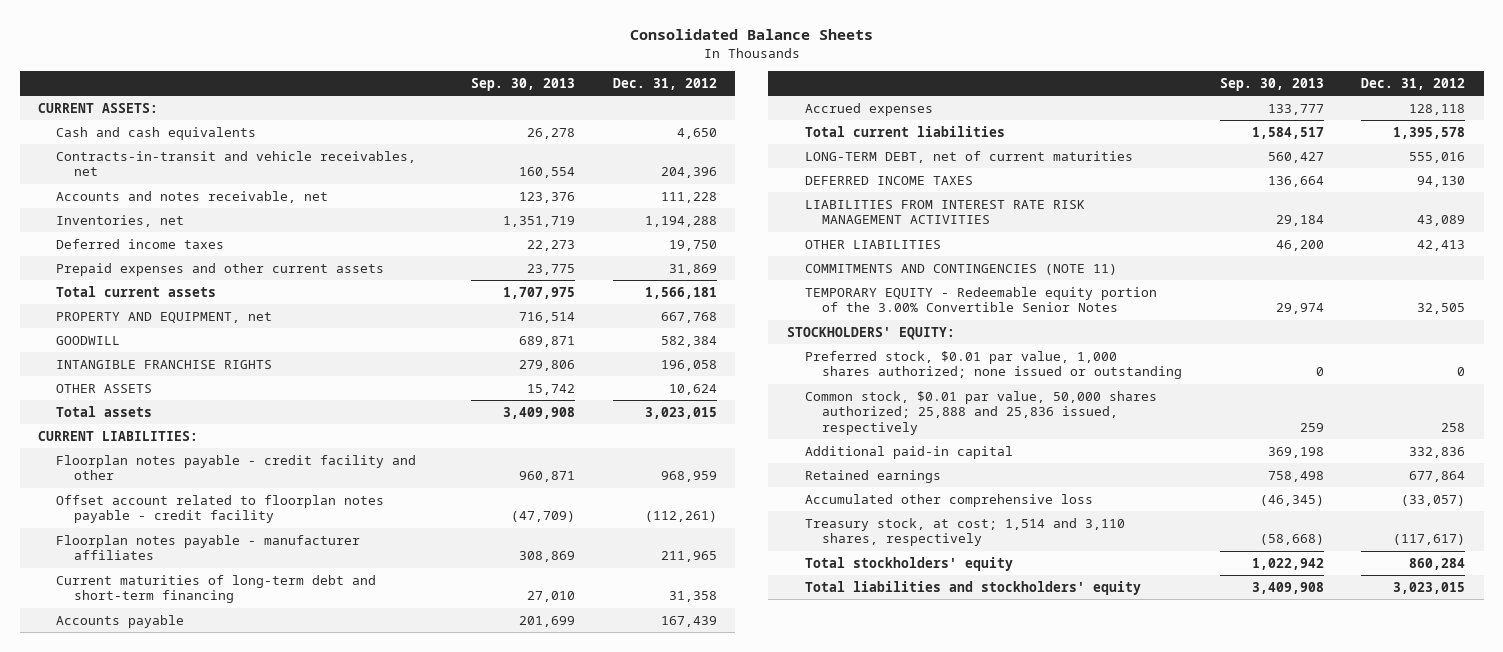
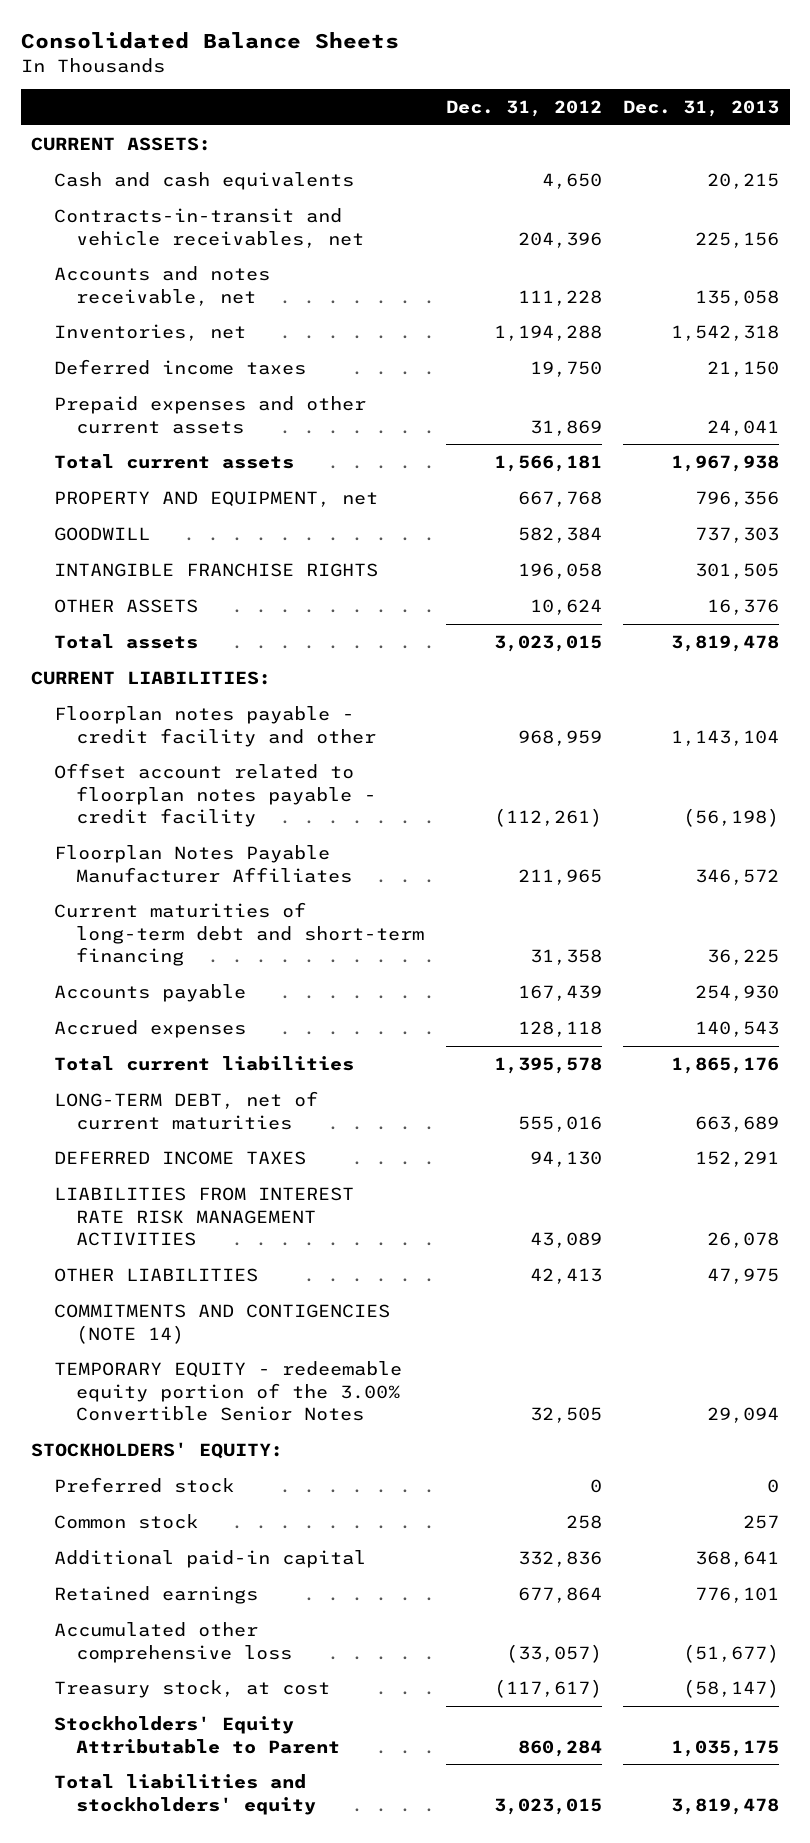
- | Sep. 30, 2013 | Dec. 31, 2012
+ | Dec. 31, 2012 | Dec. 31, 2013
- Floorplan notes payable - manufacturer affiliates | 308,869 | 211,965
+ Floorplan Notes Payable Manufacturer Affiliates | 211,965 | 346,572
- COMMITMENTS AND CONTINGENCIES (NOTE 11)
- TEMPORARY EQUITY - Redeemable equity portion of the 3.00% Convertible Senior Notes | 29,974 | 32,505
+ COMMITMENTS AND CONTIGENCIES (NOTE 14)
+ TEMPORARY EQUITY - redeemable equity portion of the 3.00% Convertible Senior Notes | 32,505 | 29,094
- Preferred stock, $0.01 par value, 1,000 shares authorized; none issued or outstanding | 0 | 0
- Common stock, $0.01 par value, 50,000 shares authorized; 25,888 and 25,836 issued, respectively | 259 | 258
+ Preferred stock | 0 | 0
+ Common stock | 258 | 257
- Treasury stock, at cost; 1,514 and 3,110 shares, respectively | (58,668) | (117,617)
- Total stockholders' equity | 1,022,942 | 860,284
+ Treasury stock, at cost | (117,617) | (58,147)
+ Stockholders' Equity Attributable to Parent | 860,284 | 1,035,175

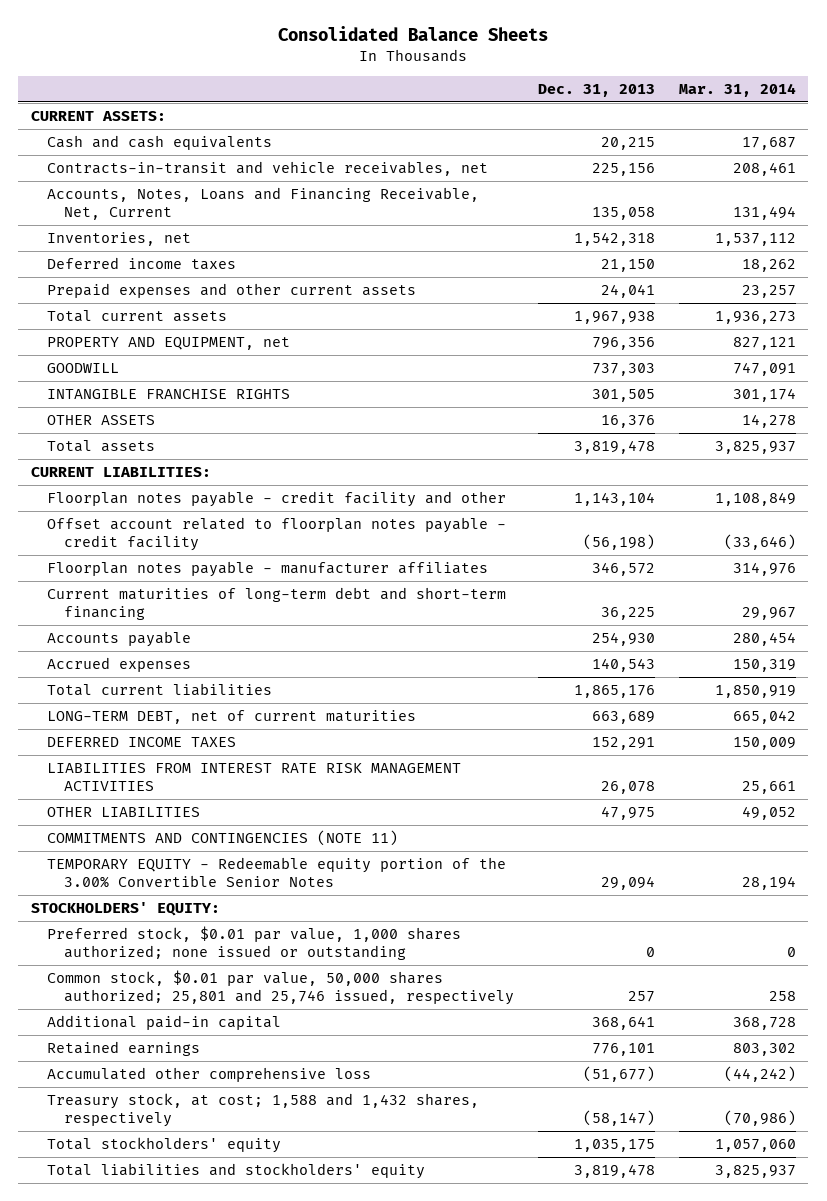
- | Dec. 31, 2012 | Dec. 31, 2013
+ | Dec. 31, 2013 | Mar. 31, 2014
- Accounts and notes receivable, net | 111,228 | 135,058
+ Accounts, Notes, Loans and Financing Receivable, Net, Current | 135,058 | 131,494
- Floorplan Notes Payable Manufacturer Affiliates | 211,965 | 346,572
+ Floorplan notes payable - manufacturer affiliates | 346,572 | 314,976
- COMMITMENTS AND CONTIGENCIES (NOTE 14)
- TEMPORARY EQUITY - redeemable equity portion of the 3.00% Convertible Senior Notes | 32,505 | 29,094
+ COMMITMENTS AND CONTINGENCIES (NOTE 11)
+ TEMPORARY EQUITY - Redeemable equity portion of the 3.00% Convertible Senior Notes | 29,094 | 28,194
- Preferred stock | 0 | 0
- Common stock | 258 | 257
+ Preferred stock, $0.01 par value, 1,000 shares authorized; none issued or outstanding | 0 | 0
+ Common stock, $0.01 par value, 50,000 shares authorized; 25,801 and 25,746 issued, respectively | 257 | 258
- Treasury stock, at cost | (117,617) | (58,147)
- Stockholders' Equity Attributable to Parent | 860,284 | 1,035,175
+ Treasury stock, at cost; 1,588 and 1,432 shares, respectively | (58,147) | (70,986)
+ Total stockholders' equity | 1,035,175 | 1,057,060

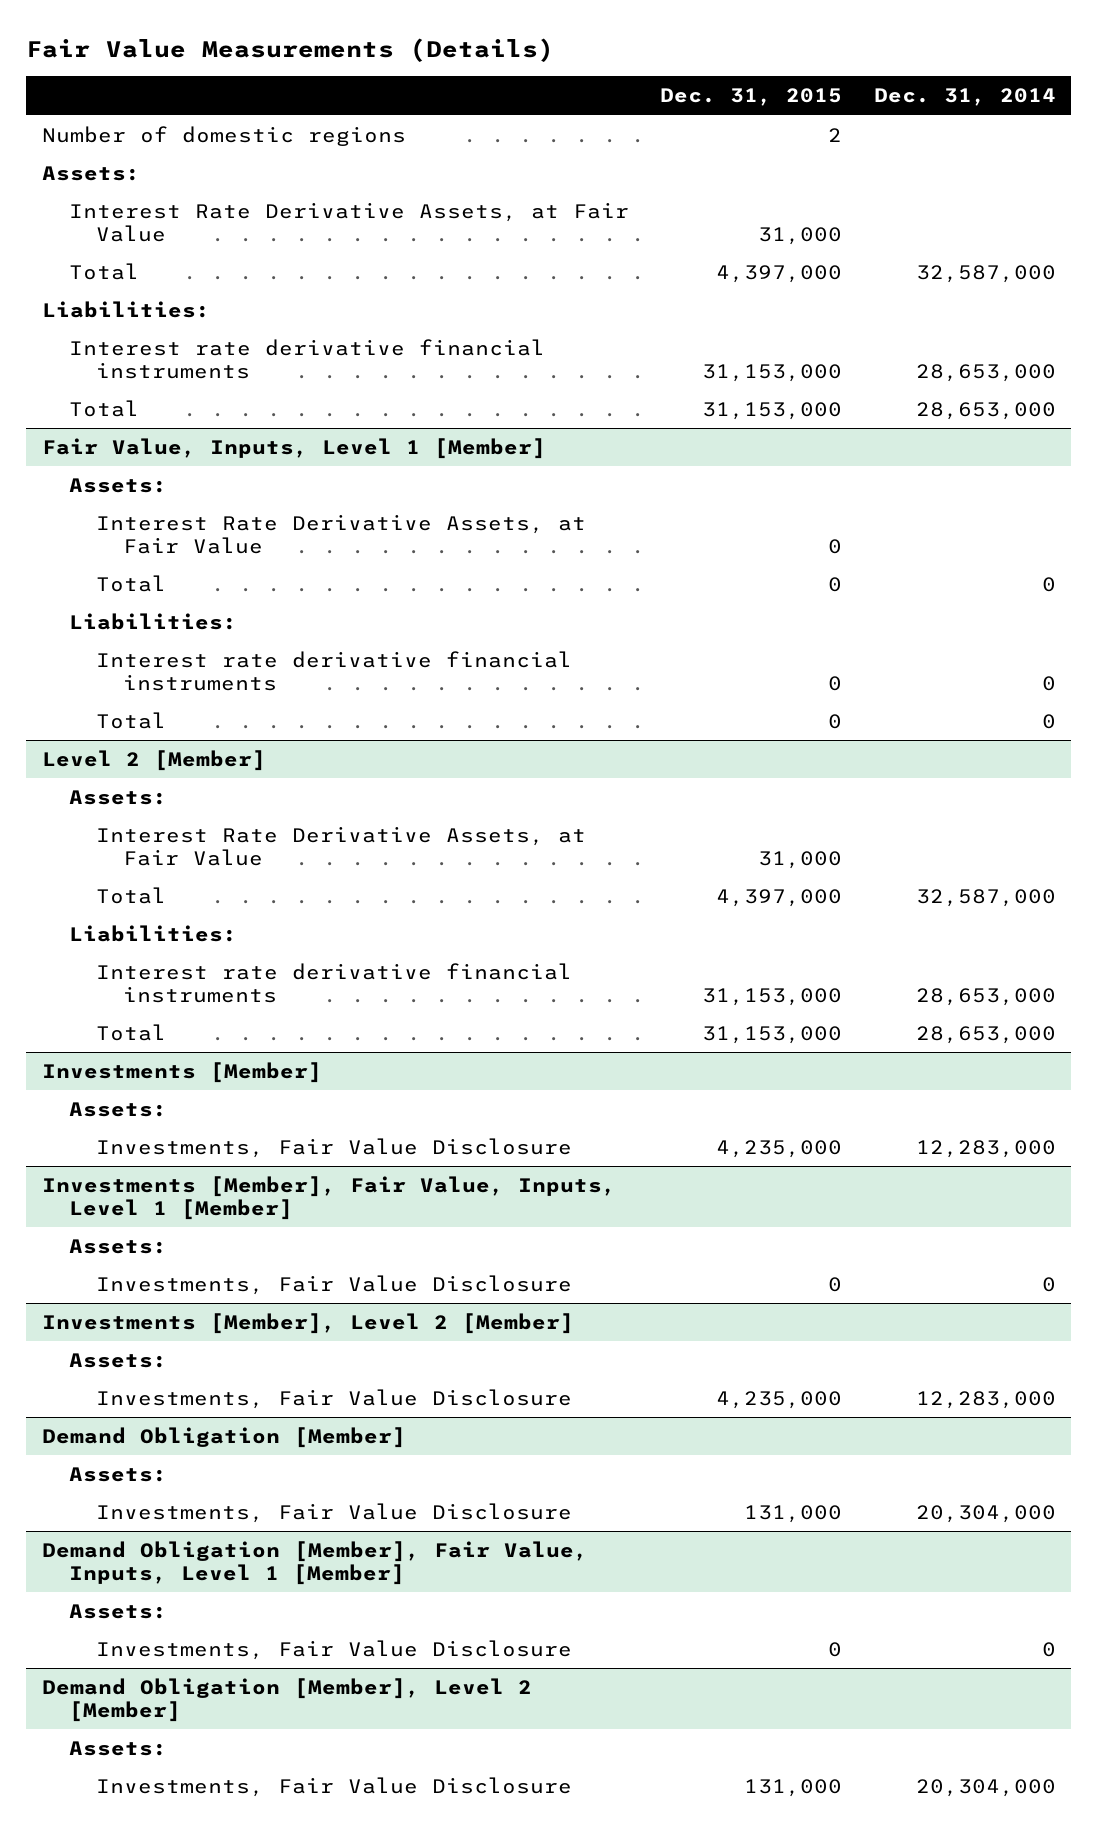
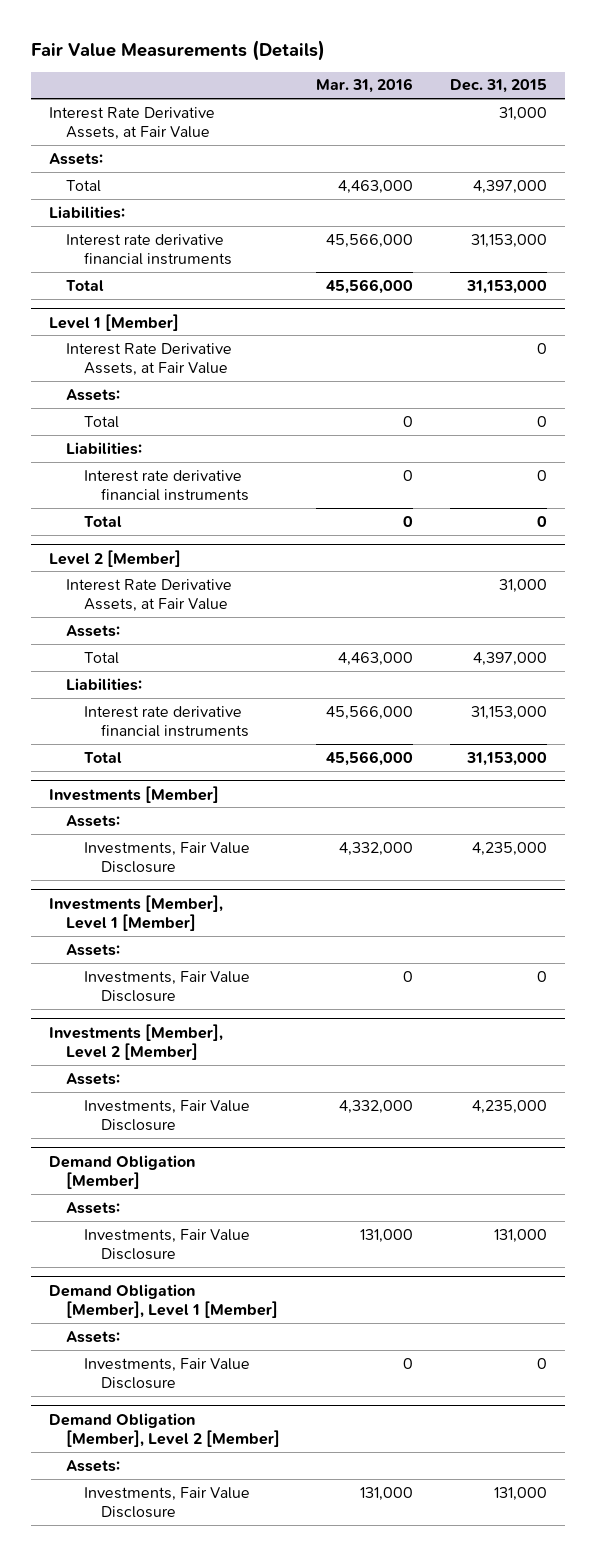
- | Dec. 31, 2015 | Dec. 31, 2014
+ | Mar. 31, 2016 | Dec. 31, 2015
- Number of domestic regions | 2 |
moved down: Assets:
- Fair Value, Inputs, Level 1 [Member]
- Assets:
+ Level 1 [Member]
+ Assets:
@ Level 2 [Member]
moved down: Assets:
- Investments [Member], Fair Value, Inputs, Level 1 [Member]
+ Investments [Member], Level 1 [Member]
- Demand Obligation [Member], Fair Value, Inputs, Level 1 [Member]
+ Demand Obligation [Member], Level 1 [Member]

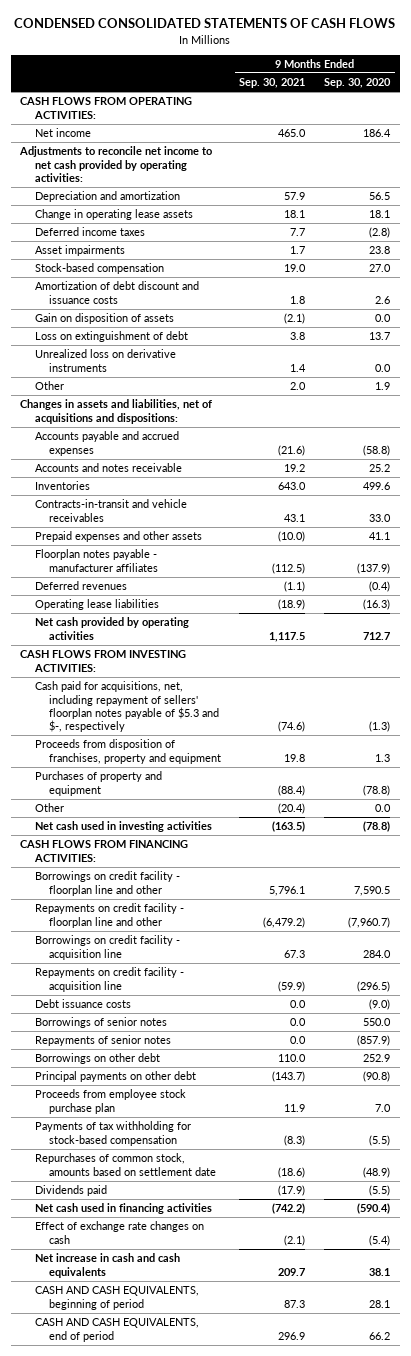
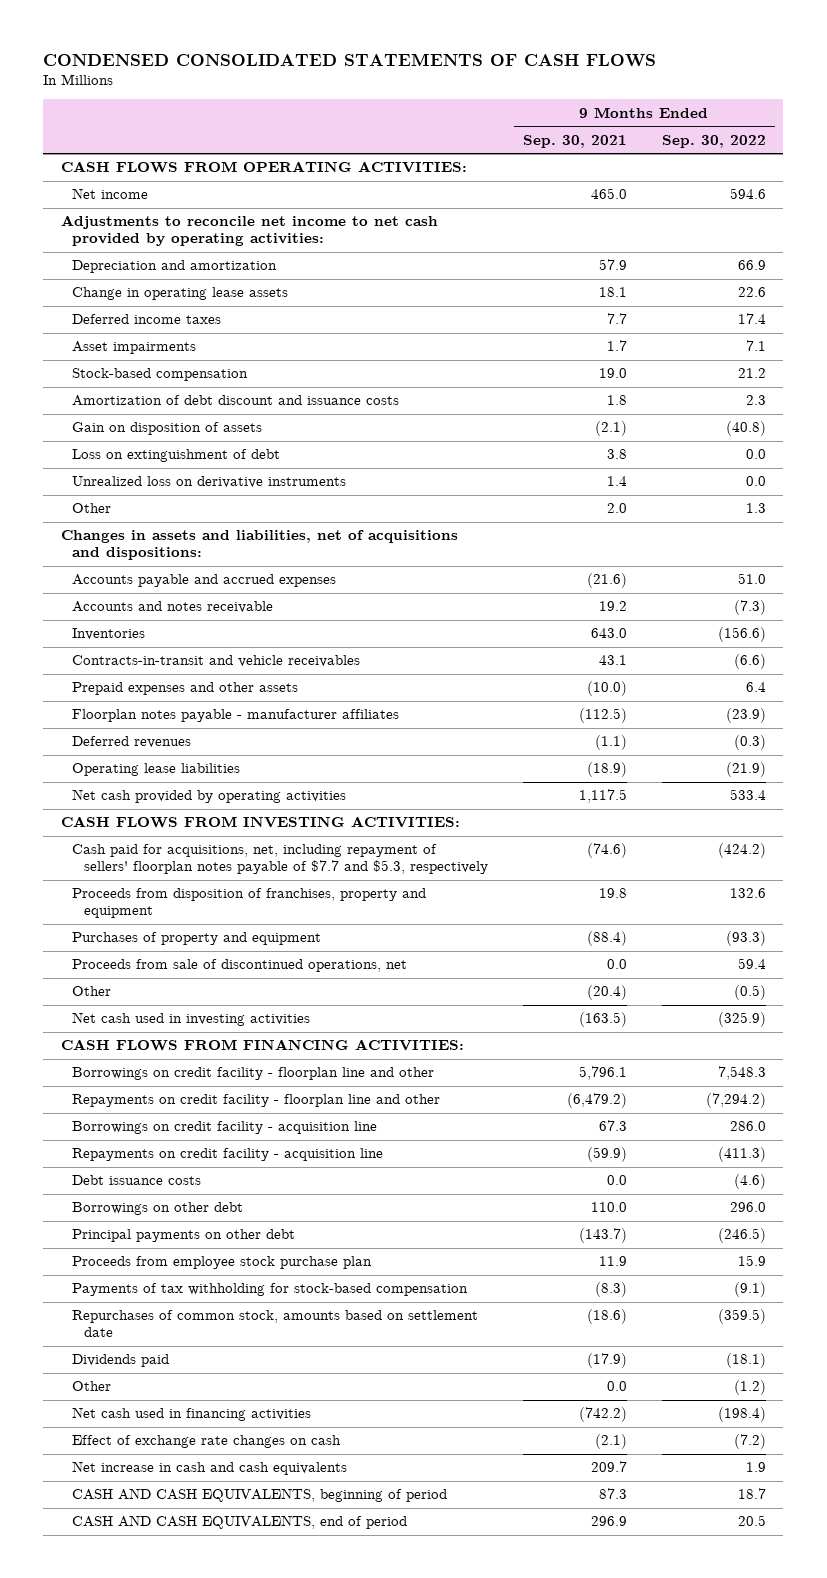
- | 9 Months Ended Sep. 30, 2021 | 9 Months Ended Sep. 30, 2020
+ | 9 Months Ended Sep. 30, 2021 | 9 Months Ended Sep. 30, 2022
- Cash paid for acquisitions, net, including repayment of sellers' floorplan notes payable of $5.3 and $-, respectively | (74.6) | (1.3)
+ Cash paid for acquisitions, net, including repayment of sellers' floorplan notes payable of $7.7 and $5.3, respectively | (74.6) | (424.2)
+ Proceeds from sale of discontinued operations, net | 0.0 | 59.4
- Borrowings of senior notes | 0.0 | 550.0
- Repayments of senior notes | 0.0 | (857.9)
+ Other | 0.0 | (1.2)

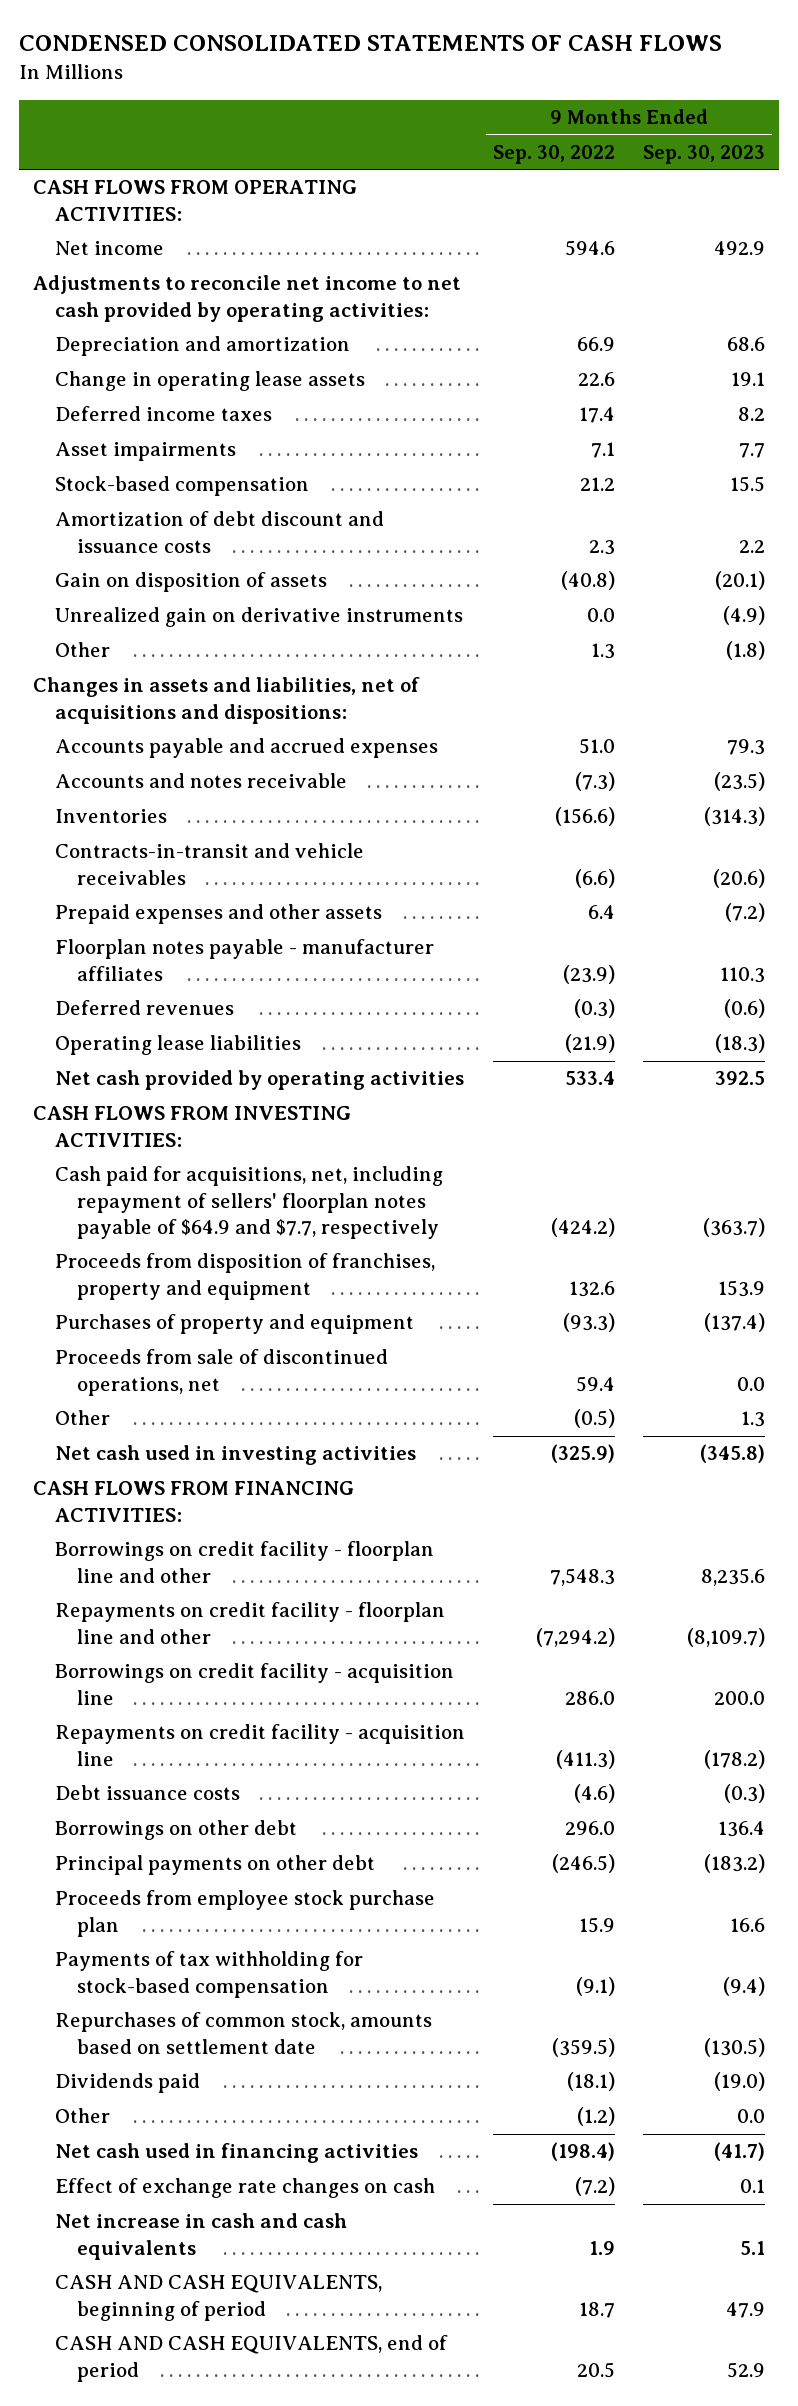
- | 9 Months Ended Sep. 30, 2021 | 9 Months Ended Sep. 30, 2022
+ | 9 Months Ended Sep. 30, 2022 | 9 Months Ended Sep. 30, 2023
- Loss on extinguishment of debt | 3.8 | 0.0
- Unrealized loss on derivative instruments | 1.4 | 0.0
+ Unrealized gain on derivative instruments | 0.0 | (4.9)
- Cash paid for acquisitions, net, including repayment of sellers' floorplan notes payable of $7.7 and $5.3, respectively | (74.6) | (424.2)
+ Cash paid for acquisitions, net, including repayment of sellers' floorplan notes payable of $64.9 and $7.7, respectively | (424.2) | (363.7)

